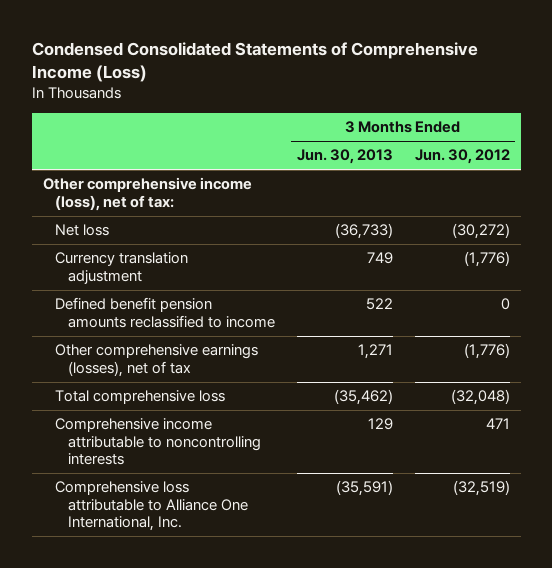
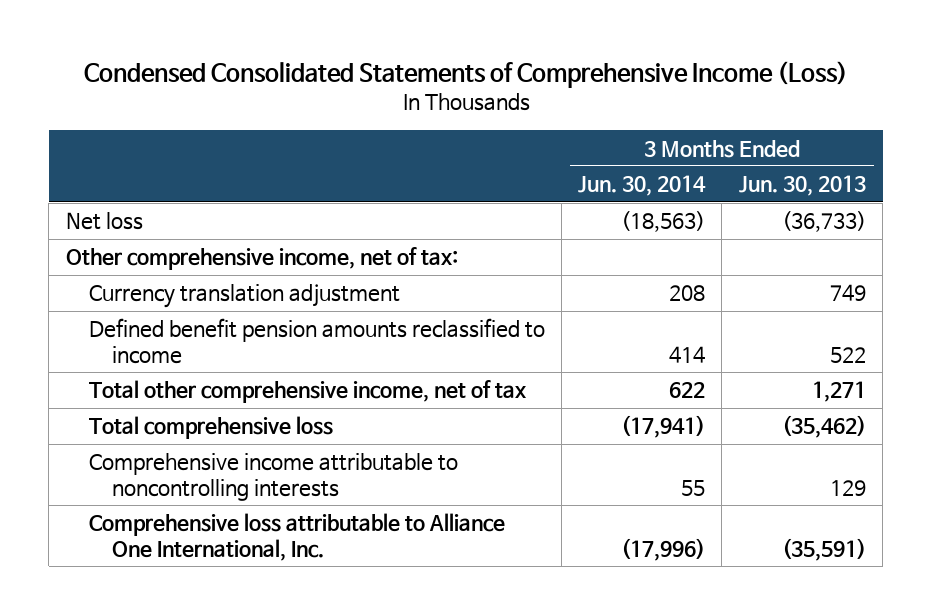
- | 3 Months Ended Jun. 30, 2013 | 3 Months Ended Jun. 30, 2012
+ | 3 Months Ended Jun. 30, 2014 | 3 Months Ended Jun. 30, 2013
- Other comprehensive income (loss), net of tax:
+ Other comprehensive income, net of tax:
- Other comprehensive earnings (losses), net of tax | 1,271 | (1,776)
+ Total other comprehensive income, net of tax | 622 | 1,271

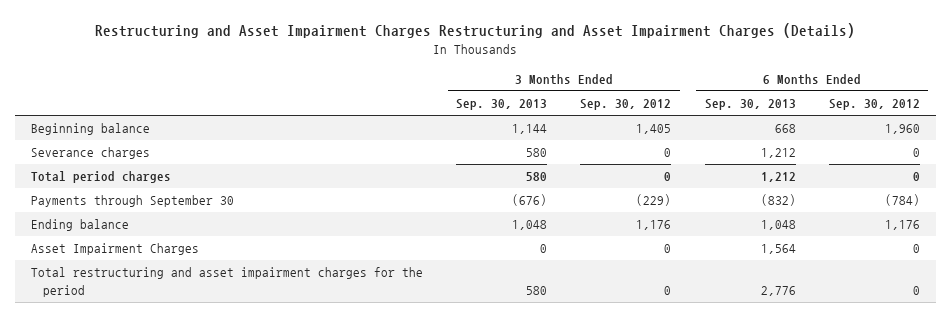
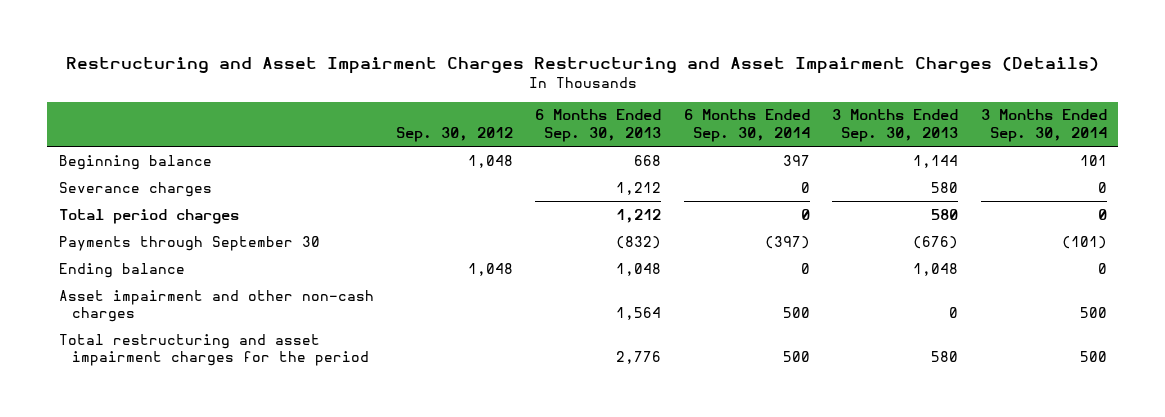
- | 3 Months Ended Sep. 30, 2013 | 3 Months Ended Sep. 30, 2012 | 6 Months Ended Sep. 30, 2013 | 6 Months Ended Sep. 30, 2012
+ | Sep. 30, 2012 | 6 Months Ended Sep. 30, 2013 | 6 Months Ended Sep. 30, 2014 | 3 Months Ended Sep. 30, 2013 | 3 Months Ended Sep. 30, 2014
- Asset Impairment Charges | 0 | 0 | 1,564 | 0
+ Asset impairment and other non-cash charges | | 1,564 | 500 | 0 | 500

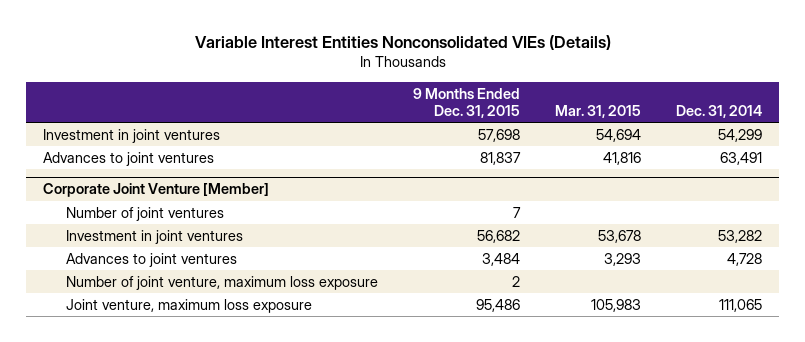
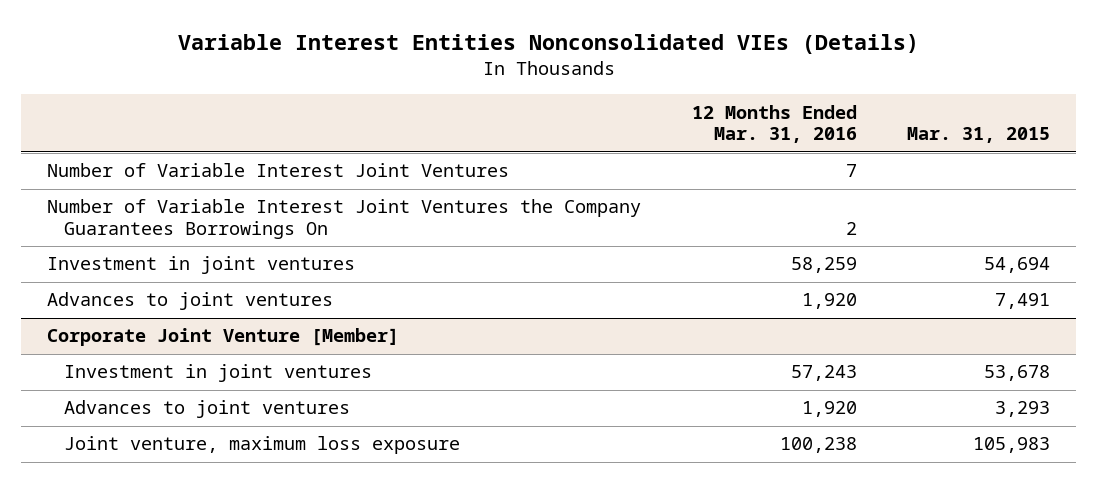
- | 9 Months Ended Dec. 31, 2015 | Mar. 31, 2015 | Dec. 31, 2014
+ | 12 Months Ended Mar. 31, 2016 | Mar. 31, 2015
+ Number of Variable Interest Joint Ventures | 7 |
+ Number of Variable Interest Joint Ventures the Company Guarantees Borrowings On | 2 |
- Advances to joint ventures | 81,837 | 41,816 | 63,491
+ Advances to joint ventures | 1,920 | 7,491
@ Corporate Joint Venture [Member]
- Number of joint ventures | 7 | |
- Number of joint venture, maximum loss exposure | 2 | |

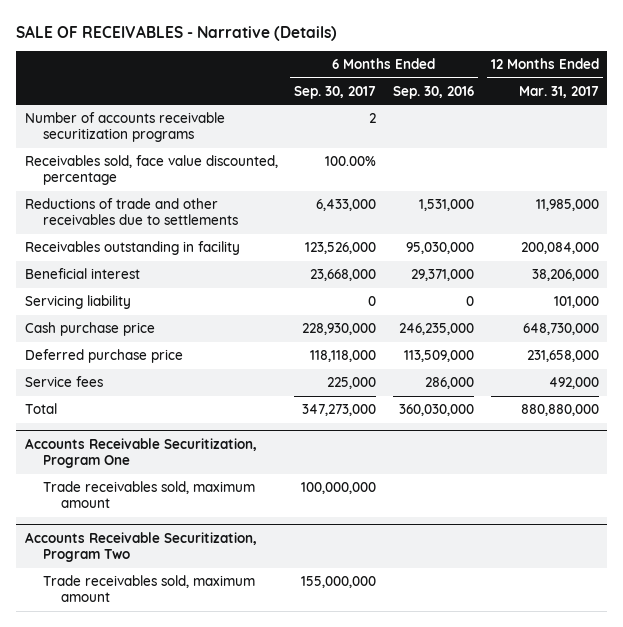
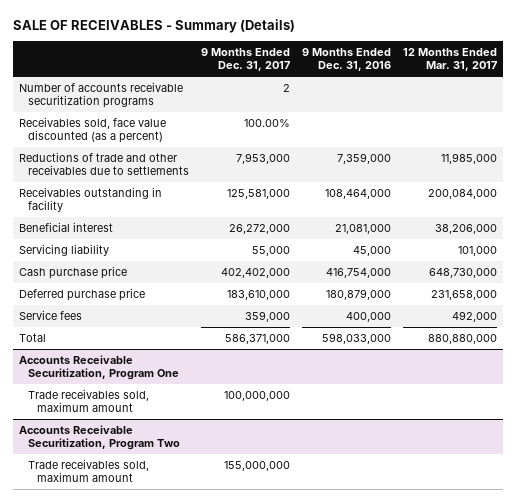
- SALE OF RECEIVABLES - Narrative (Details)
+ SALE OF RECEIVABLES - Summary (Details)
- | 6 Months Ended Sep. 30, 2017 | 6 Months Ended Sep. 30, 2016 | 12 Months Ended Mar. 31, 2017
+ | 9 Months Ended Dec. 31, 2017 | 9 Months Ended Dec. 31, 2016 | 12 Months Ended Mar. 31, 2017
- Receivables sold, face value discounted, percentage | 100.00% | |
+ Receivables sold, face value discounted (as a percent) | 100.00% | |

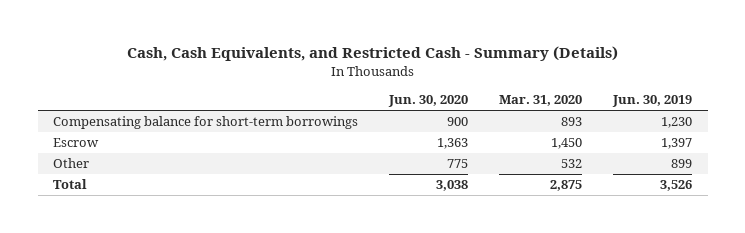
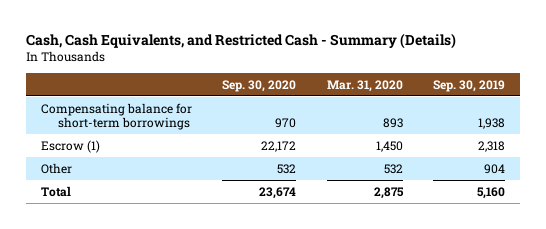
- | Jun. 30, 2020 | Mar. 31, 2020 | Jun. 30, 2019
+ | Sep. 30, 2020 | Mar. 31, 2020 | Sep. 30, 2019
- Escrow | 1,363 | 1,450 | 1,397
+ Escrow (1) | 22,172 | 1,450 | 2,318

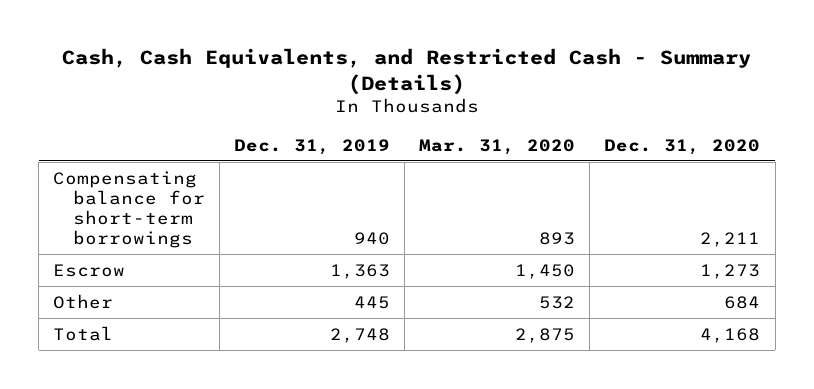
- | Sep. 30, 2020 | Mar. 31, 2020 | Sep. 30, 2019
+ | Dec. 31, 2019 | Mar. 31, 2020 | Dec. 31, 2020
- Escrow (1) | 22,172 | 1,450 | 2,318
+ Escrow | 1,363 | 1,450 | 1,273

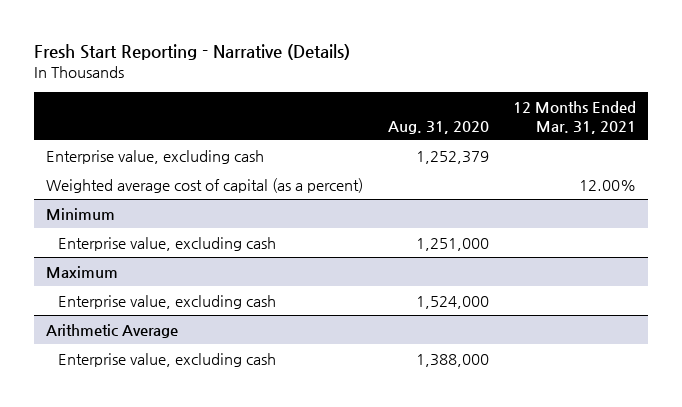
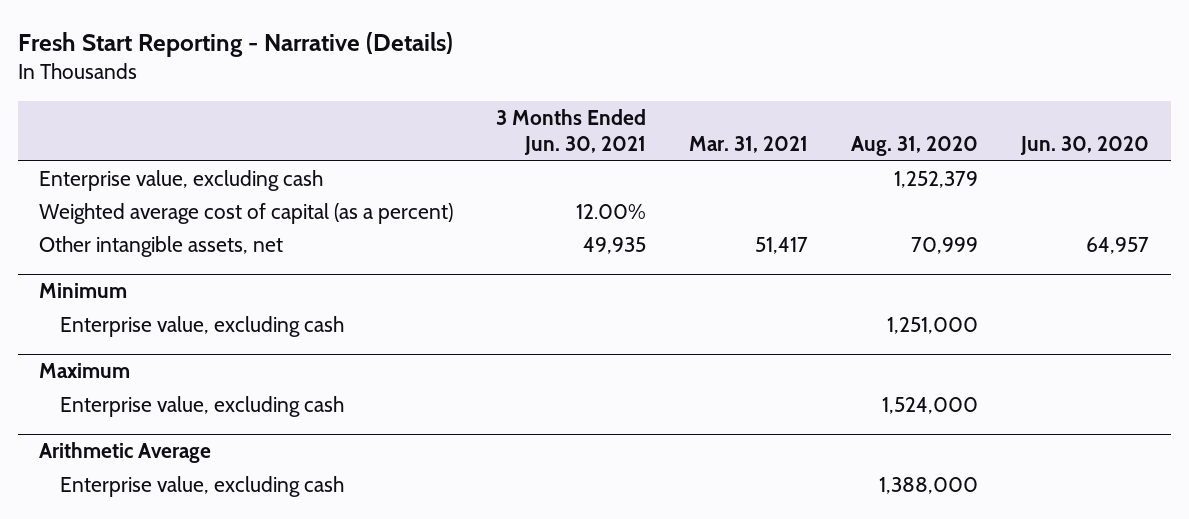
- | Aug. 31, 2020 | 12 Months Ended Mar. 31, 2021
+ | 3 Months Ended Jun. 30, 2021 | Mar. 31, 2021 | Aug. 31, 2020 | Jun. 30, 2020
+ Other intangible assets, net | 49,935 | 51,417 | 70,999 | 64,957

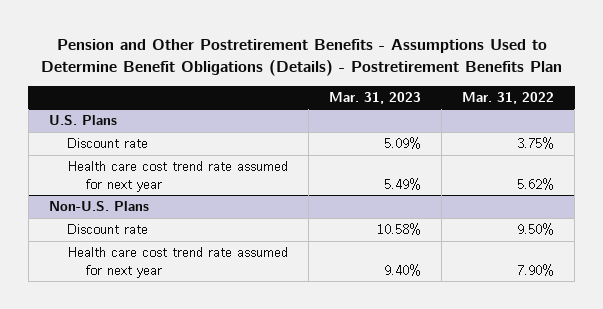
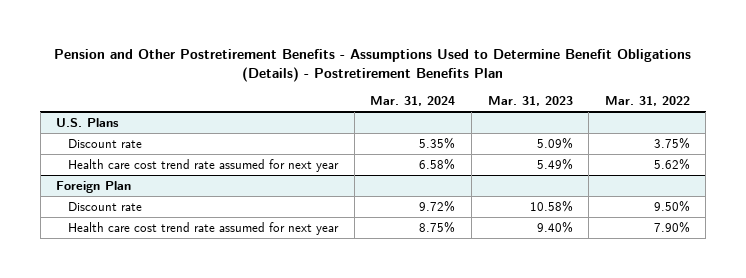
- | Mar. 31, 2023 | Mar. 31, 2022
+ | Mar. 31, 2024 | Mar. 31, 2023 | Mar. 31, 2022
- Non-U.S. Plans
+ Foreign Plan

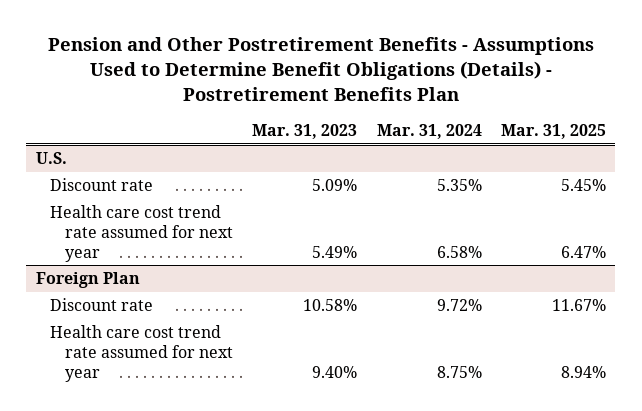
- | Mar. 31, 2024 | Mar. 31, 2023 | Mar. 31, 2022
+ | Mar. 31, 2023 | Mar. 31, 2024 | Mar. 31, 2025
- U.S. Plans
+ U.S.

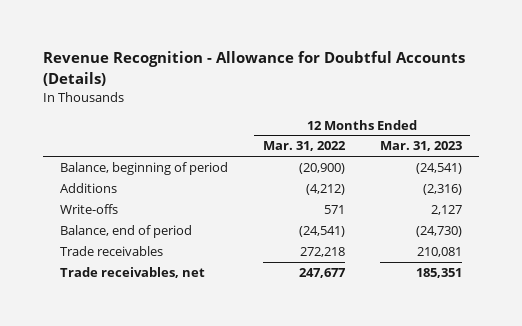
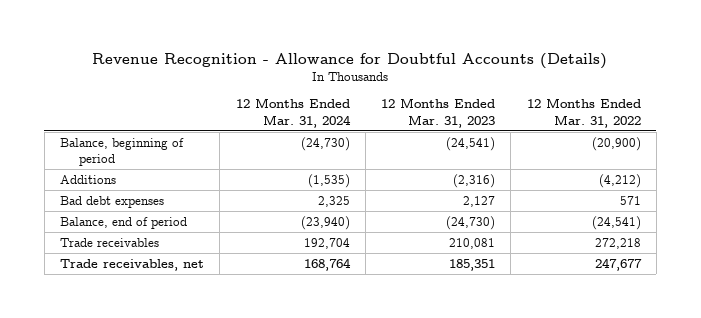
- | 12 Months Ended Mar. 31, 2022 | 12 Months Ended Mar. 31, 2023
+ | 12 Months Ended Mar. 31, 2024 | 12 Months Ended Mar. 31, 2023 | 12 Months Ended Mar. 31, 2022
- Write-offs | 571 | 2,127
+ Bad debt expenses | 2,325 | 2,127 | 571

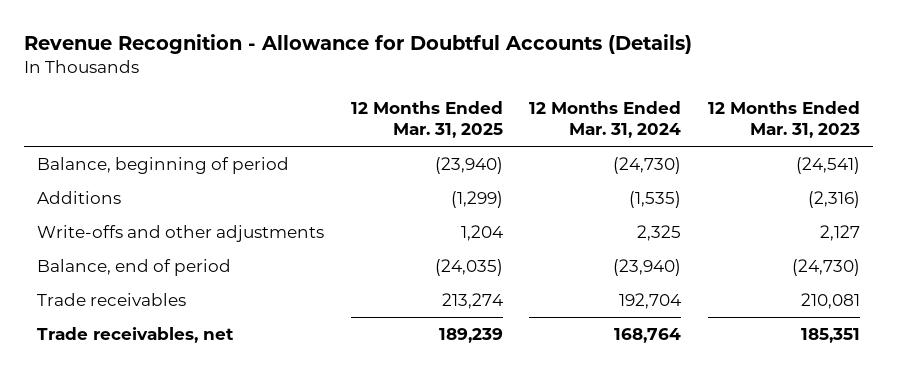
- | 12 Months Ended Mar. 31, 2024 | 12 Months Ended Mar. 31, 2023 | 12 Months Ended Mar. 31, 2022
+ | 12 Months Ended Mar. 31, 2025 | 12 Months Ended Mar. 31, 2024 | 12 Months Ended Mar. 31, 2023
- Bad debt expenses | 2,325 | 2,127 | 571
+ Write-offs and other adjustments | 1,204 | 2,325 | 2,127

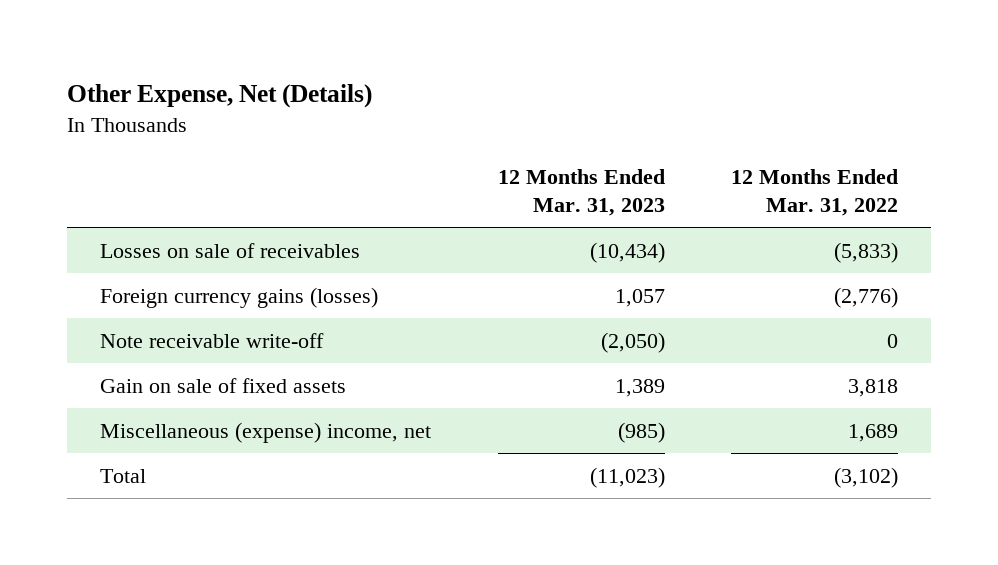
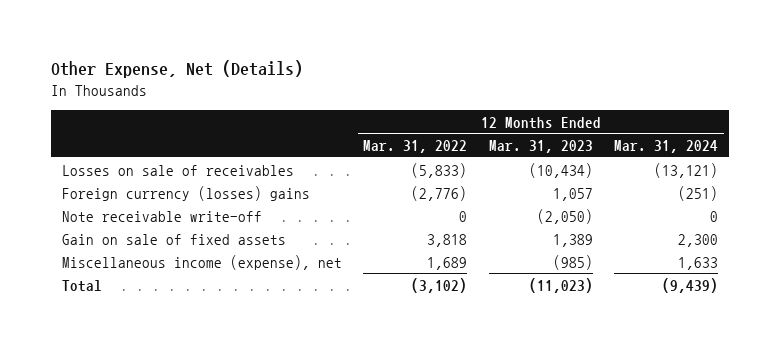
- | 12 Months Ended Mar. 31, 2023 | 12 Months Ended Mar. 31, 2022
+ | 12 Months Ended Mar. 31, 2022 | 12 Months Ended Mar. 31, 2023 | 12 Months Ended Mar. 31, 2024
- Foreign currency gains (losses) | 1,057 | (2,776)
+ Foreign currency (losses) gains | (2,776) | 1,057 | (251)
- Miscellaneous (expense) income, net | (985) | 1,689
+ Miscellaneous income (expense), net | 1,689 | (985) | 1,633

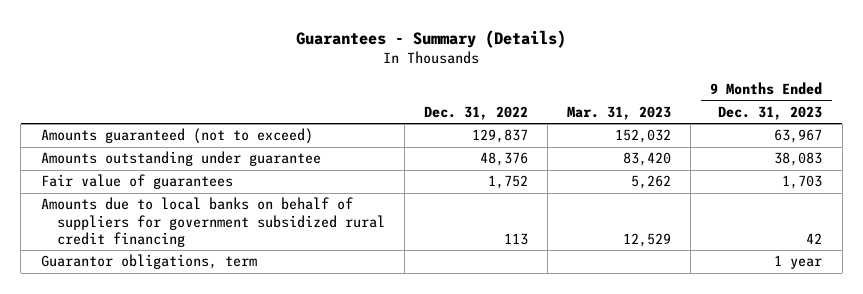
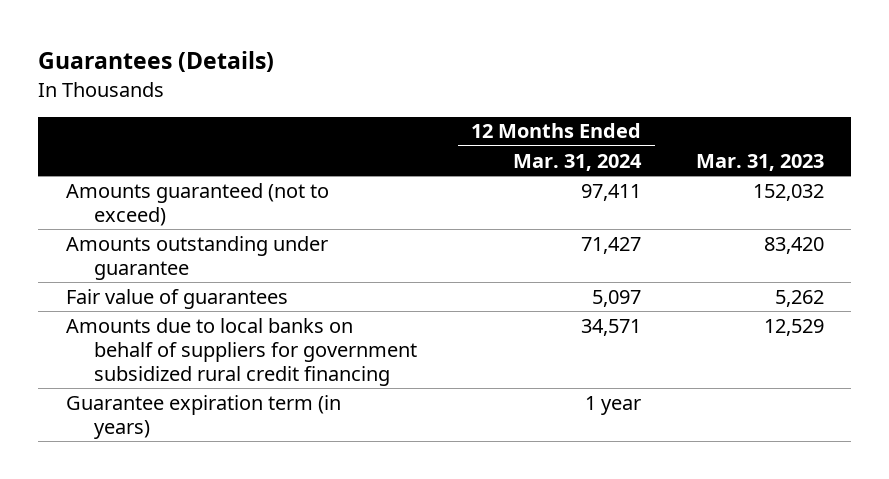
- Guarantees - Summary (Details)
+ Guarantees (Details)
- | Dec. 31, 2022 | Mar. 31, 2023 | 9 Months Ended Dec. 31, 2023
+ | 12 Months Ended Mar. 31, 2024 | Mar. 31, 2023
- Guarantor obligations, term | | | 1 year
+ Guarantee expiration term (in years) | 1 year |

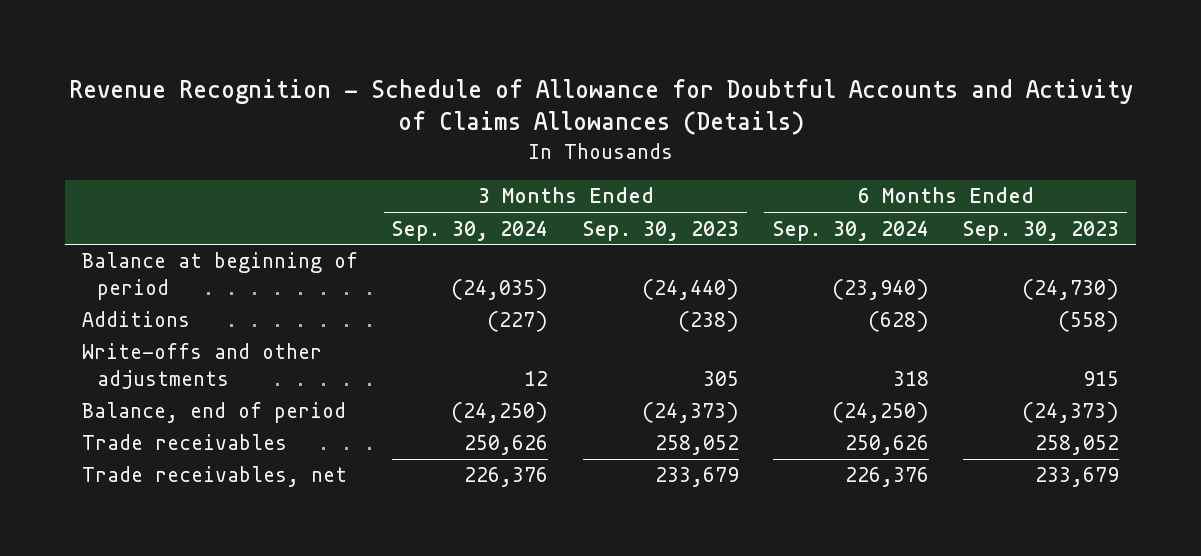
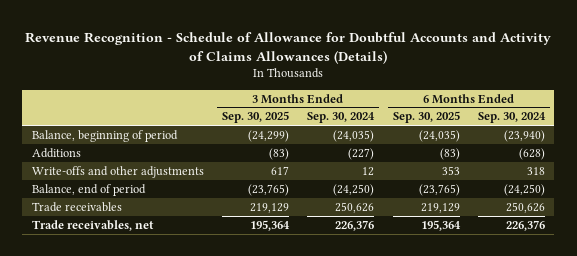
- | 3 Months Ended Sep. 30, 2024 | 3 Months Ended Sep. 30, 2023 | 6 Months Ended Sep. 30, 2024 | 6 Months Ended Sep. 30, 2023
+ | 3 Months Ended Sep. 30, 2025 | 3 Months Ended Sep. 30, 2024 | 6 Months Ended Sep. 30, 2025 | 6 Months Ended Sep. 30, 2024
- Balance at beginning of period | (24,035) | (24,440) | (23,940) | (24,730)
+ Balance, beginning of period | (24,299) | (24,035) | (24,035) | (23,940)

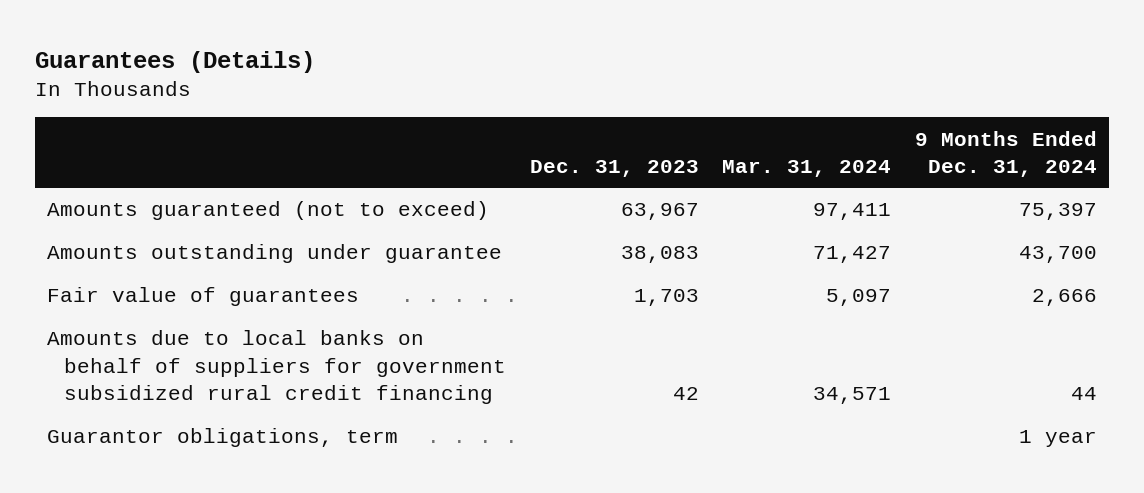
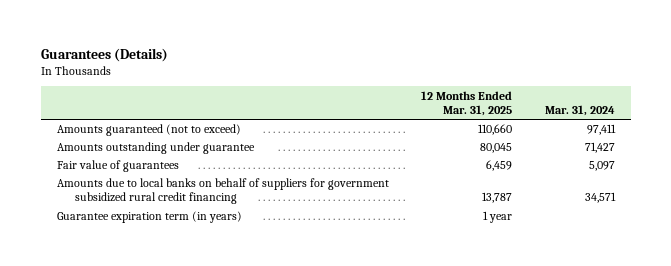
- | Dec. 31, 2023 | Mar. 31, 2024 | 9 Months Ended Dec. 31, 2024
+ | 12 Months Ended Mar. 31, 2025 | Mar. 31, 2024
- Guarantor obligations, term | | | 1 year
+ Guarantee expiration term (in years) | 1 year |

